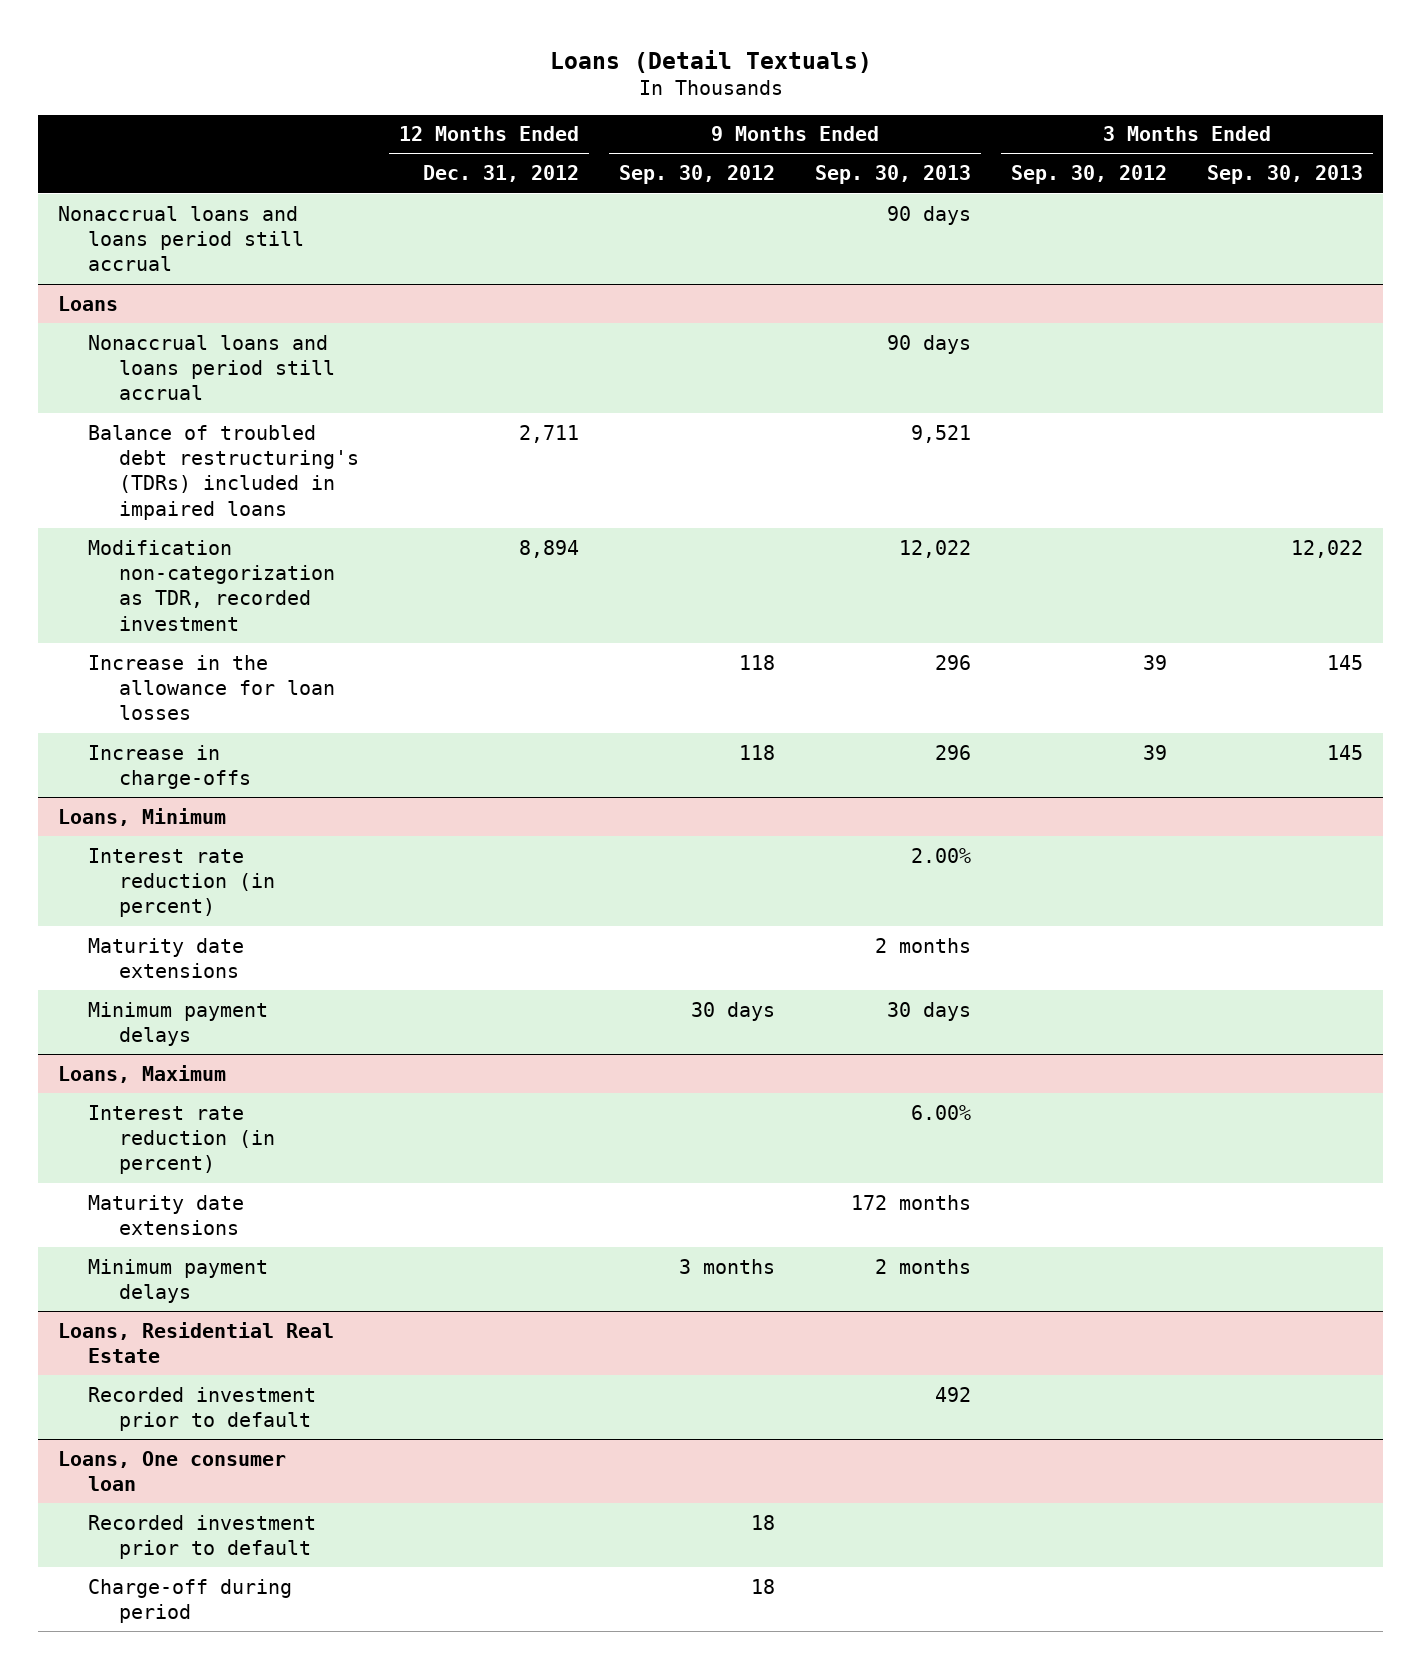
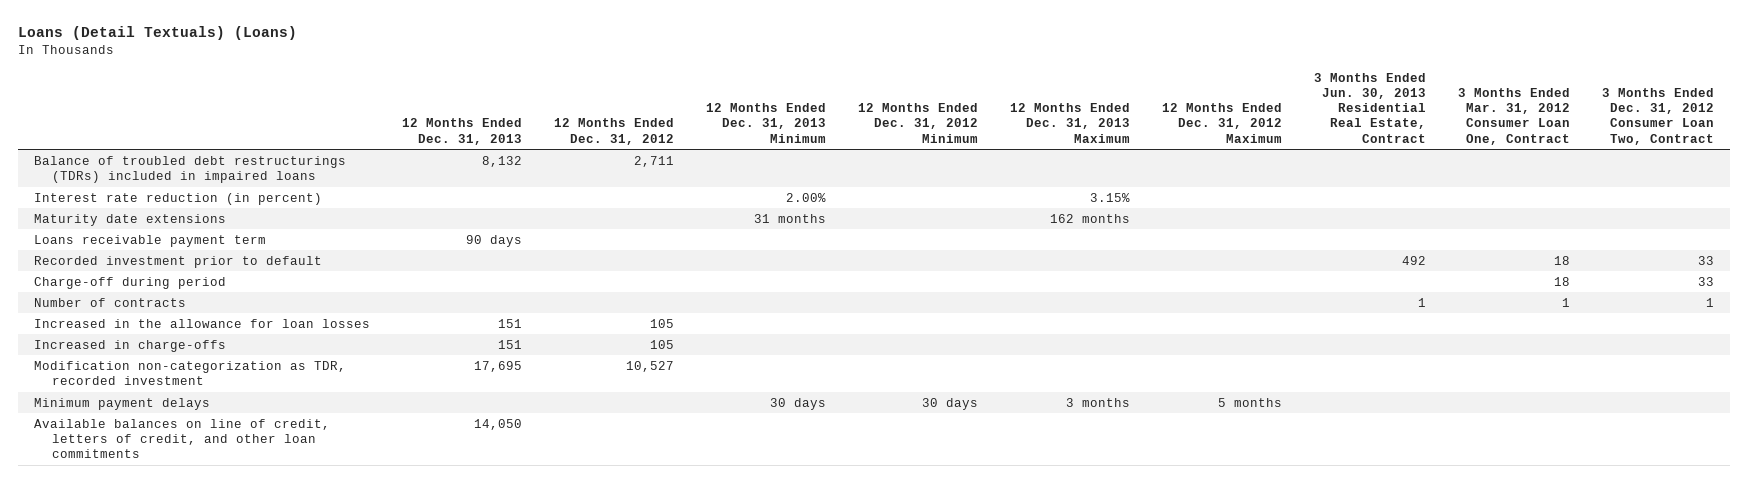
- Loans (Detail Textuals)
+ Loans (Detail Textuals) (Loans)
- | 12 Months Ended Dec. 31, 2012 | 9 Months Ended Sep. 30, 2012 | 9 Months Ended Sep. 30, 2013 | 3 Months Ended Sep. 30, 2012 | 3 Months Ended Sep. 30, 2013
+ | 12 Months Ended Dec. 31, 2013 | 12 Months Ended Dec. 31, 2012 | 12 Months Ended Dec. 31, 2013 Minimum | 12 Months Ended Dec. 31, 2012 Minimum | 12 Months Ended Dec. 31, 2013 Maximum | 12 Months Ended Dec. 31, 2012 Maximum | 3 Months Ended Jun. 30, 2013 Residential Real Estate, Contract | 3 Months Ended Mar. 31, 2012 Consumer Loan One, Contract | 3 Months Ended Dec. 31, 2012 Consumer Loan Two, Contract
- Nonaccrual loans and loans period still accrual | | | 90 days | |
- Loans
- Nonaccrual loans and loans period still accrual | | | 90 days | |
- Balance of troubled debt restructuring's (TDRs) included in impaired loans | 2,711 | | 9,521 | |
- Modification non-categorization as TDR, recorded investment | 8,894 | | 12,022 | | 12,022
- Increase in the allowance for loan losses | | 118 | 296 | 39 | 145
- Increase in charge-offs | | 118 | 296 | 39 | 145
- Loans, Minimum
- Interest rate reduction (in percent) | | | 2.00% | |
- Maturity date extensions | | | 2 months | |
- Minimum payment delays | | 30 days | 30 days | |
- Loans, Maximum
- Interest rate reduction (in percent) | | | 6.00% | |
- Maturity date extensions | | | 172 months | |
- Minimum payment delays | | 3 months | 2 months | |
- Loans, Residential Real Estate
- Recorded investment prior to default | | | 492 | |
- Loans, One consumer loan
- Recorded investment prior to default | | 18 | | |
- Charge-off during period | | 18 | | |
+ Balance of troubled debt restructurings (TDRs) included in impaired loans | 8,132 | 2,711 | | | | | | |
+ Interest rate reduction (in percent) | | | 2.00% | | 3.15% | | | |
+ Maturity date extensions | | | 31 months | | 162 months | | | |
+ Loans receivable payment term | 90 days | | | | | | | |
+ Recorded investment prior to default | | | | | | | 492 | 18 | 33
+ Charge-off during period | | | | | | | | 18 | 33
+ Number of contracts | | | | | | | 1 | 1 | 1
+ Increased in the allowance for loan losses | 151 | 105 | | | | | | |
+ Increased in charge-offs | 151 | 105 | | | | | | |
+ Modification non-categorization as TDR, recorded investment | 17,695 | 10,527 | | | | | | |
+ Minimum payment delays | | | 30 days | 30 days | 3 months | 5 months | | |
+ Available balances on line of credit, letters of credit, and other loan commitments | 14,050 | | | | | | | |

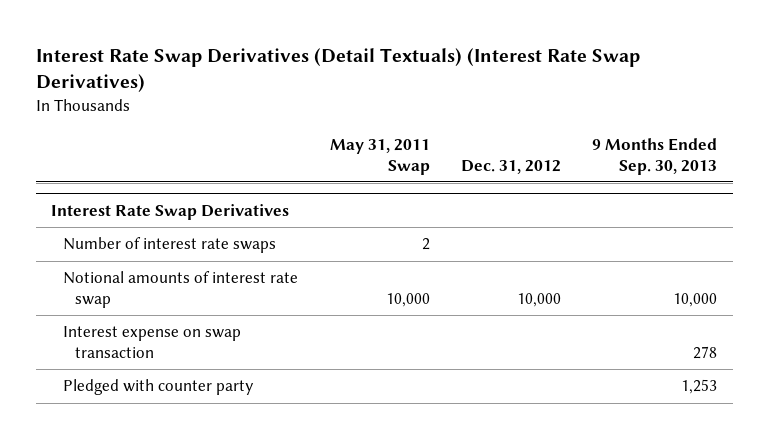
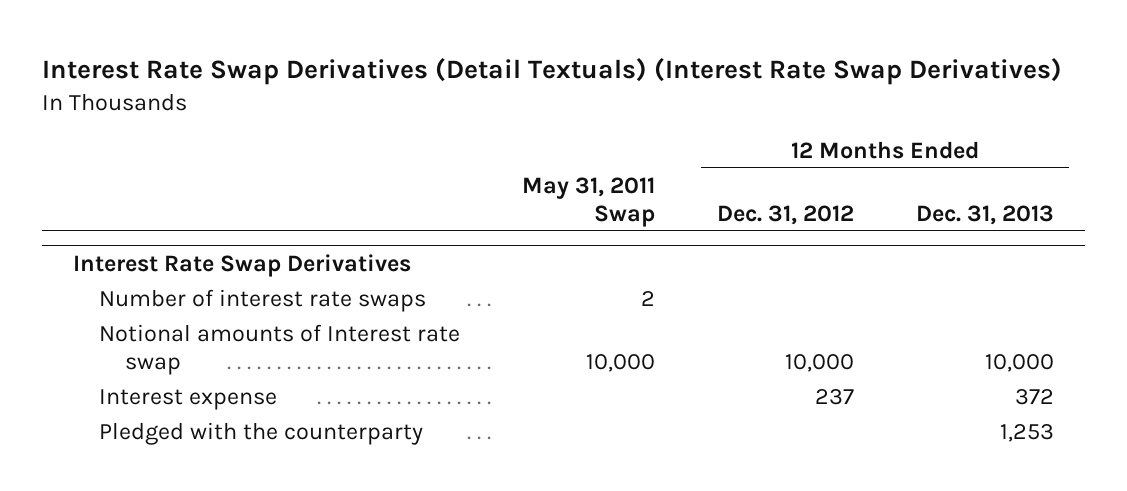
- | May 31, 2011 Swap | Dec. 31, 2012 | 9 Months Ended Sep. 30, 2013
+ | May 31, 2011 Swap | 12 Months Ended Dec. 31, 2012 | 12 Months Ended Dec. 31, 2013
@ Interest Rate Swap Derivatives
- Notional amounts of interest rate swap | 10,000 | 10,000 | 10,000
- Interest expense on swap transaction | | | 278
- Pledged with counter party | | | 1,253
+ Notional amounts of Interest rate swap | 10,000 | 10,000 | 10,000
+ Interest expense | | 237 | 372
+ Pledged with the counterparty | | | 1,253

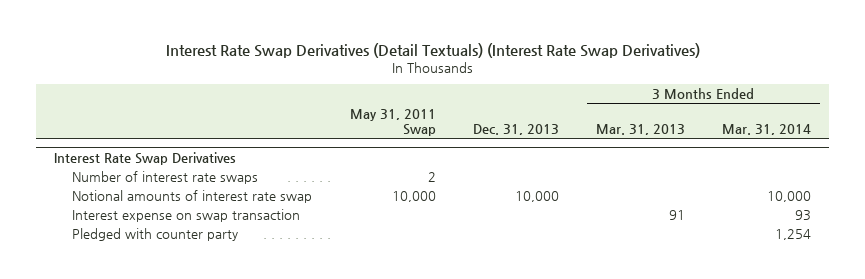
- | May 31, 2011 Swap | 12 Months Ended Dec. 31, 2012 | 12 Months Ended Dec. 31, 2013
+ | May 31, 2011 Swap | Dec. 31, 2013 | 3 Months Ended Mar. 31, 2013 | 3 Months Ended Mar. 31, 2014
@ Interest Rate Swap Derivatives
- Notional amounts of Interest rate swap | 10,000 | 10,000 | 10,000
- Interest expense | | 237 | 372
- Pledged with the counterparty | | | 1,253
+ Notional amounts of interest rate swap | 10,000 | 10,000 | | 10,000
+ Interest expense on swap transaction | | | 91 | 93
+ Pledged with counter party | | | | 1,254

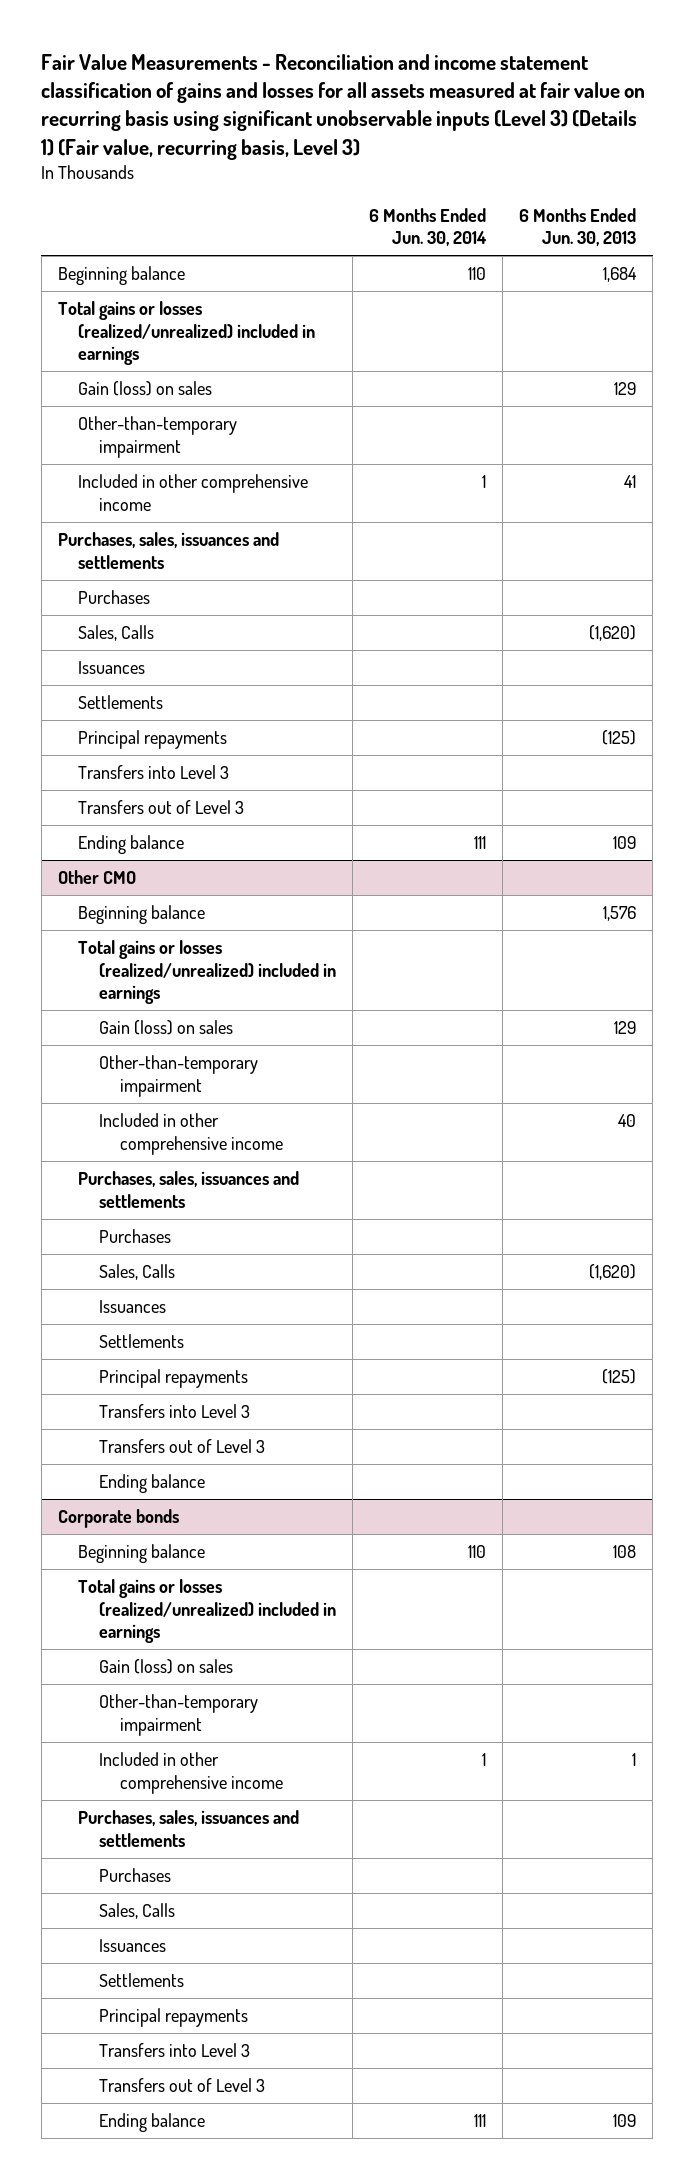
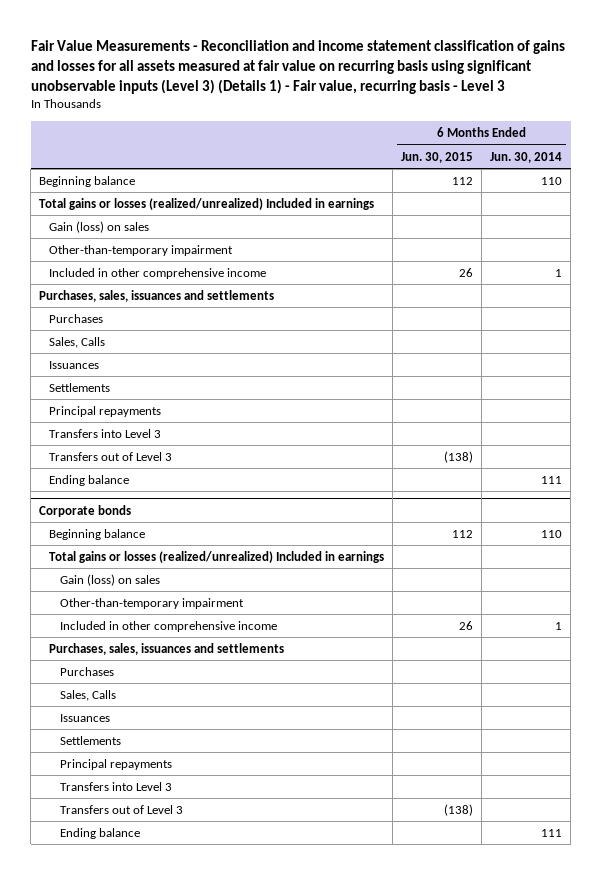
- Fair Value Measurements - Reconciliation and income statement classification of gains and losses for all assets measured at fair value on recurring basis using significant unobservable inputs (Level 3) (Details 1) (Fair value, recurring basis, Level 3)
+ Fair Value Measurements - Reconciliation and income statement classification of gains and losses for all assets measured at fair value on recurring basis using significant unobservable inputs (Level 3) (Details 1) - Fair value, recurring basis - Level 3
- | 6 Months Ended Jun. 30, 2014 | 6 Months Ended Jun. 30, 2013
+ | 6 Months Ended Jun. 30, 2015 | 6 Months Ended Jun. 30, 2014
- Total gains or losses (realized/unrealized) included in earnings
+ Total gains or losses (realized/unrealized) Included in earnings
- Other CMO
- Beginning balance | | 1,576
- Total gains or losses (realized/unrealized) included in earnings
- Gain (loss) on sales | | 129
- Other-than-temporary impairment
- Included in other comprehensive income | | 40
- Purchases, sales, issuances and settlements
- Purchases
- Sales, Calls | | (1,620)
- Issuances
- Settlements
- Principal repayments | | (125)
- Transfers into Level 3
- Transfers out of Level 3
- Ending balance
@ Corporate bonds
- Total gains or losses (realized/unrealized) included in earnings
+ Total gains or losses (realized/unrealized) Included in earnings

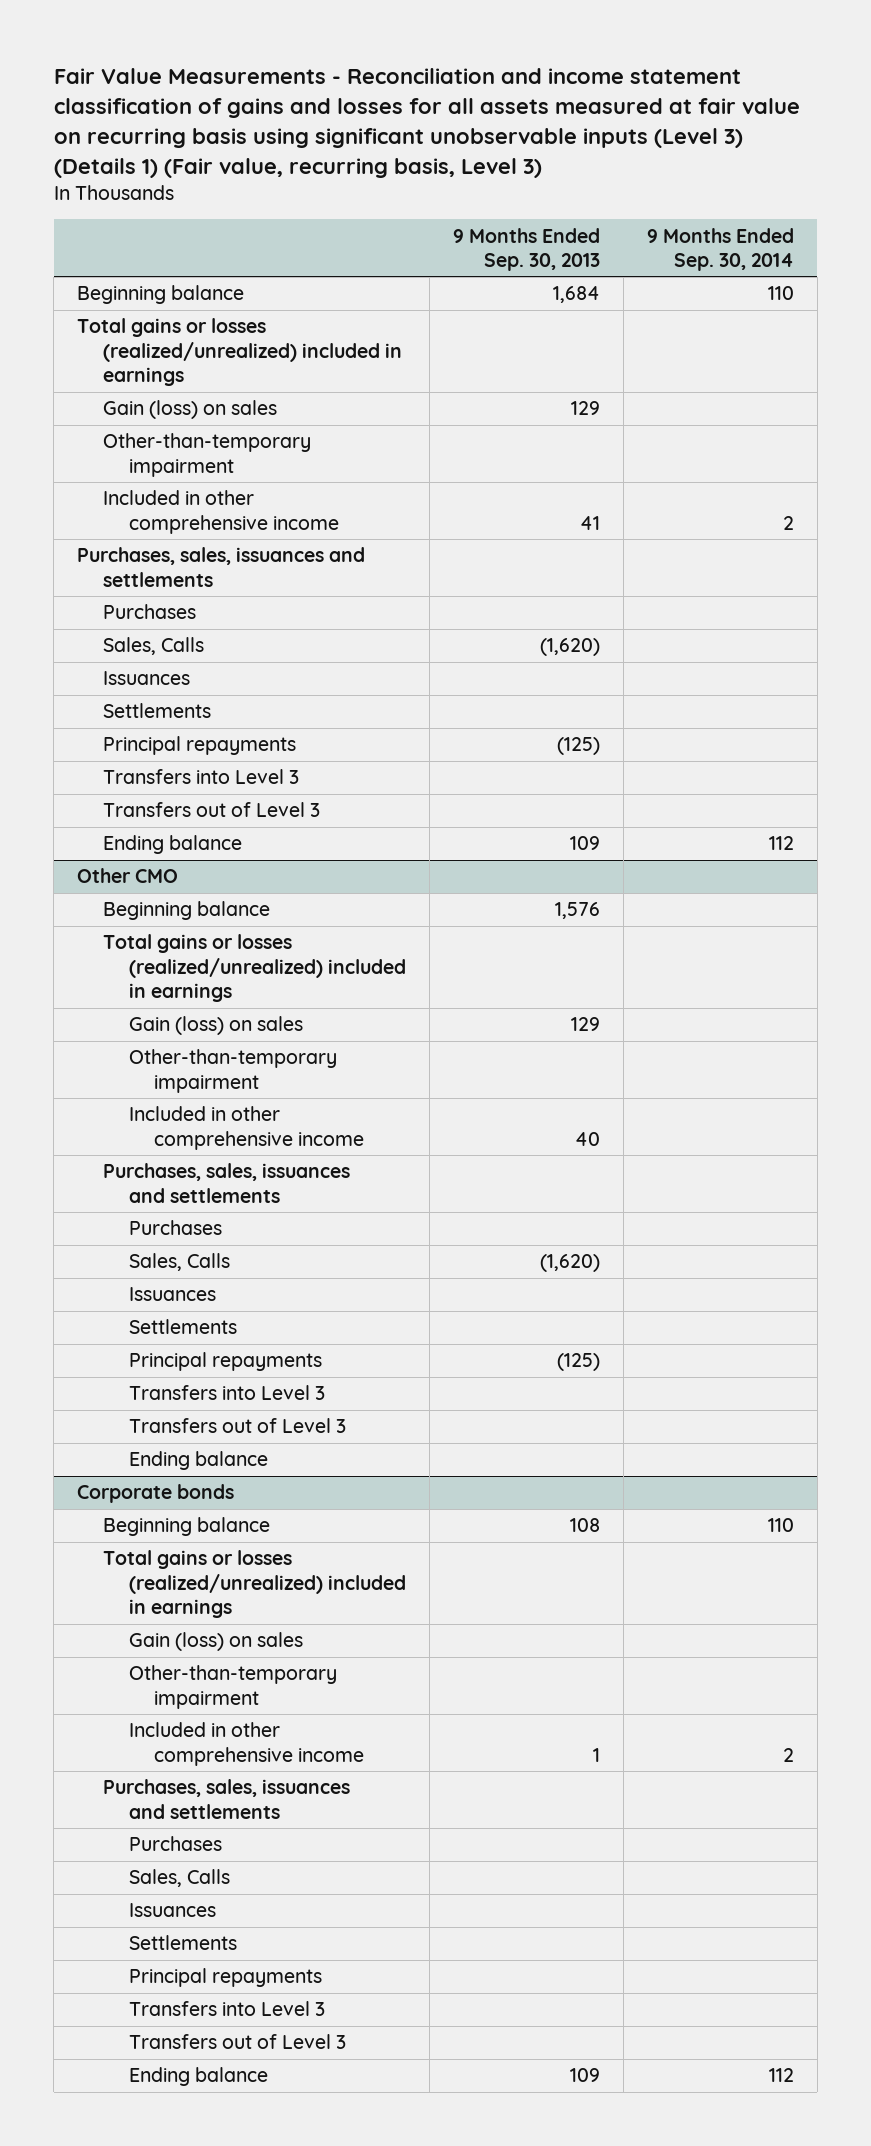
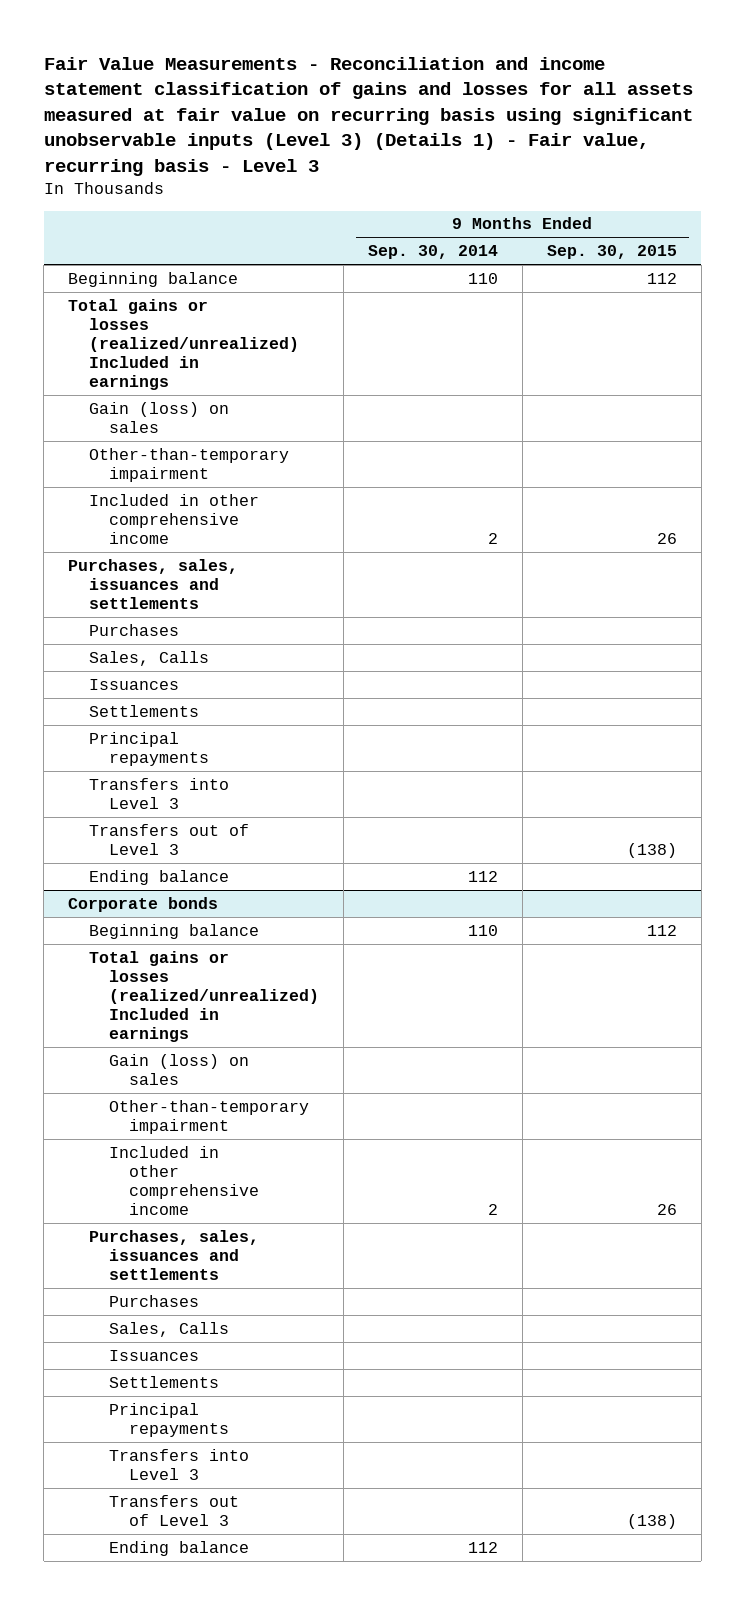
- Fair Value Measurements - Reconciliation and income statement classification of gains and losses for all assets measured at fair value on recurring basis using significant unobservable inputs (Level 3) (Details 1) (Fair value, recurring basis, Level 3)
+ Fair Value Measurements - Reconciliation and income statement classification of gains and losses for all assets measured at fair value on recurring basis using significant unobservable inputs (Level 3) (Details 1) - Fair value, recurring basis - Level 3
- | 9 Months Ended Sep. 30, 2013 | 9 Months Ended Sep. 30, 2014
+ | 9 Months Ended Sep. 30, 2014 | 9 Months Ended Sep. 30, 2015
- Total gains or losses (realized/unrealized) included in earnings
+ Total gains or losses (realized/unrealized) Included in earnings
- Other CMO
- Beginning balance | 1,576 |
- Total gains or losses (realized/unrealized) included in earnings
- Gain (loss) on sales | 129 |
- Other-than-temporary impairment
- Included in other comprehensive income | 40 |
- Purchases, sales, issuances and settlements
- Purchases
- Sales, Calls | (1,620) |
- Issuances
- Settlements
- Principal repayments | (125) |
- Transfers into Level 3
- Transfers out of Level 3
- Ending balance
@ Corporate bonds
- Total gains or losses (realized/unrealized) included in earnings
+ Total gains or losses (realized/unrealized) Included in earnings

